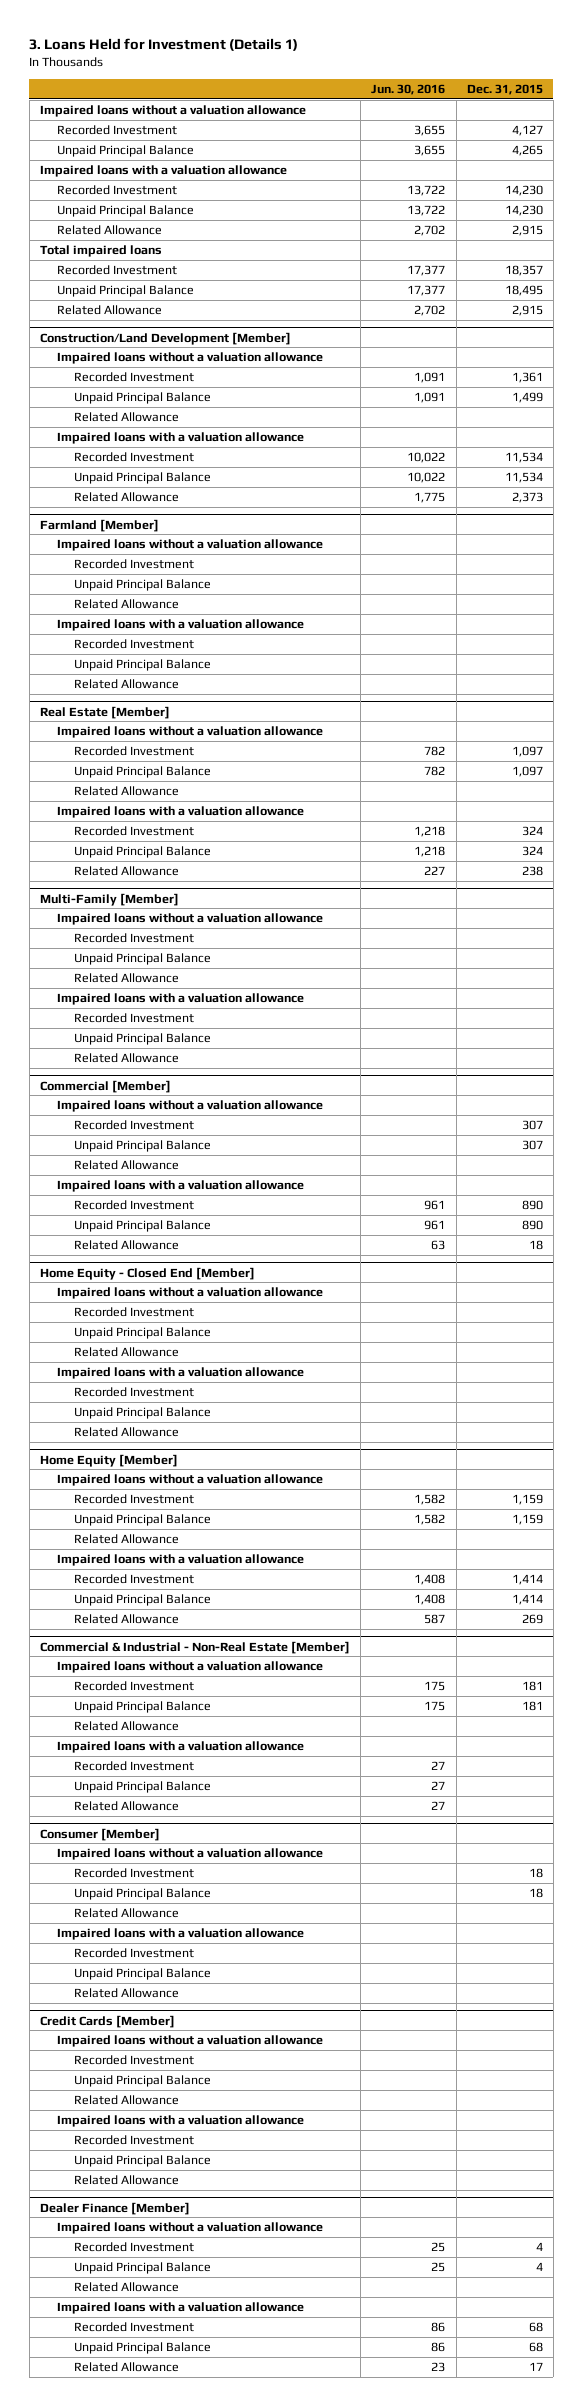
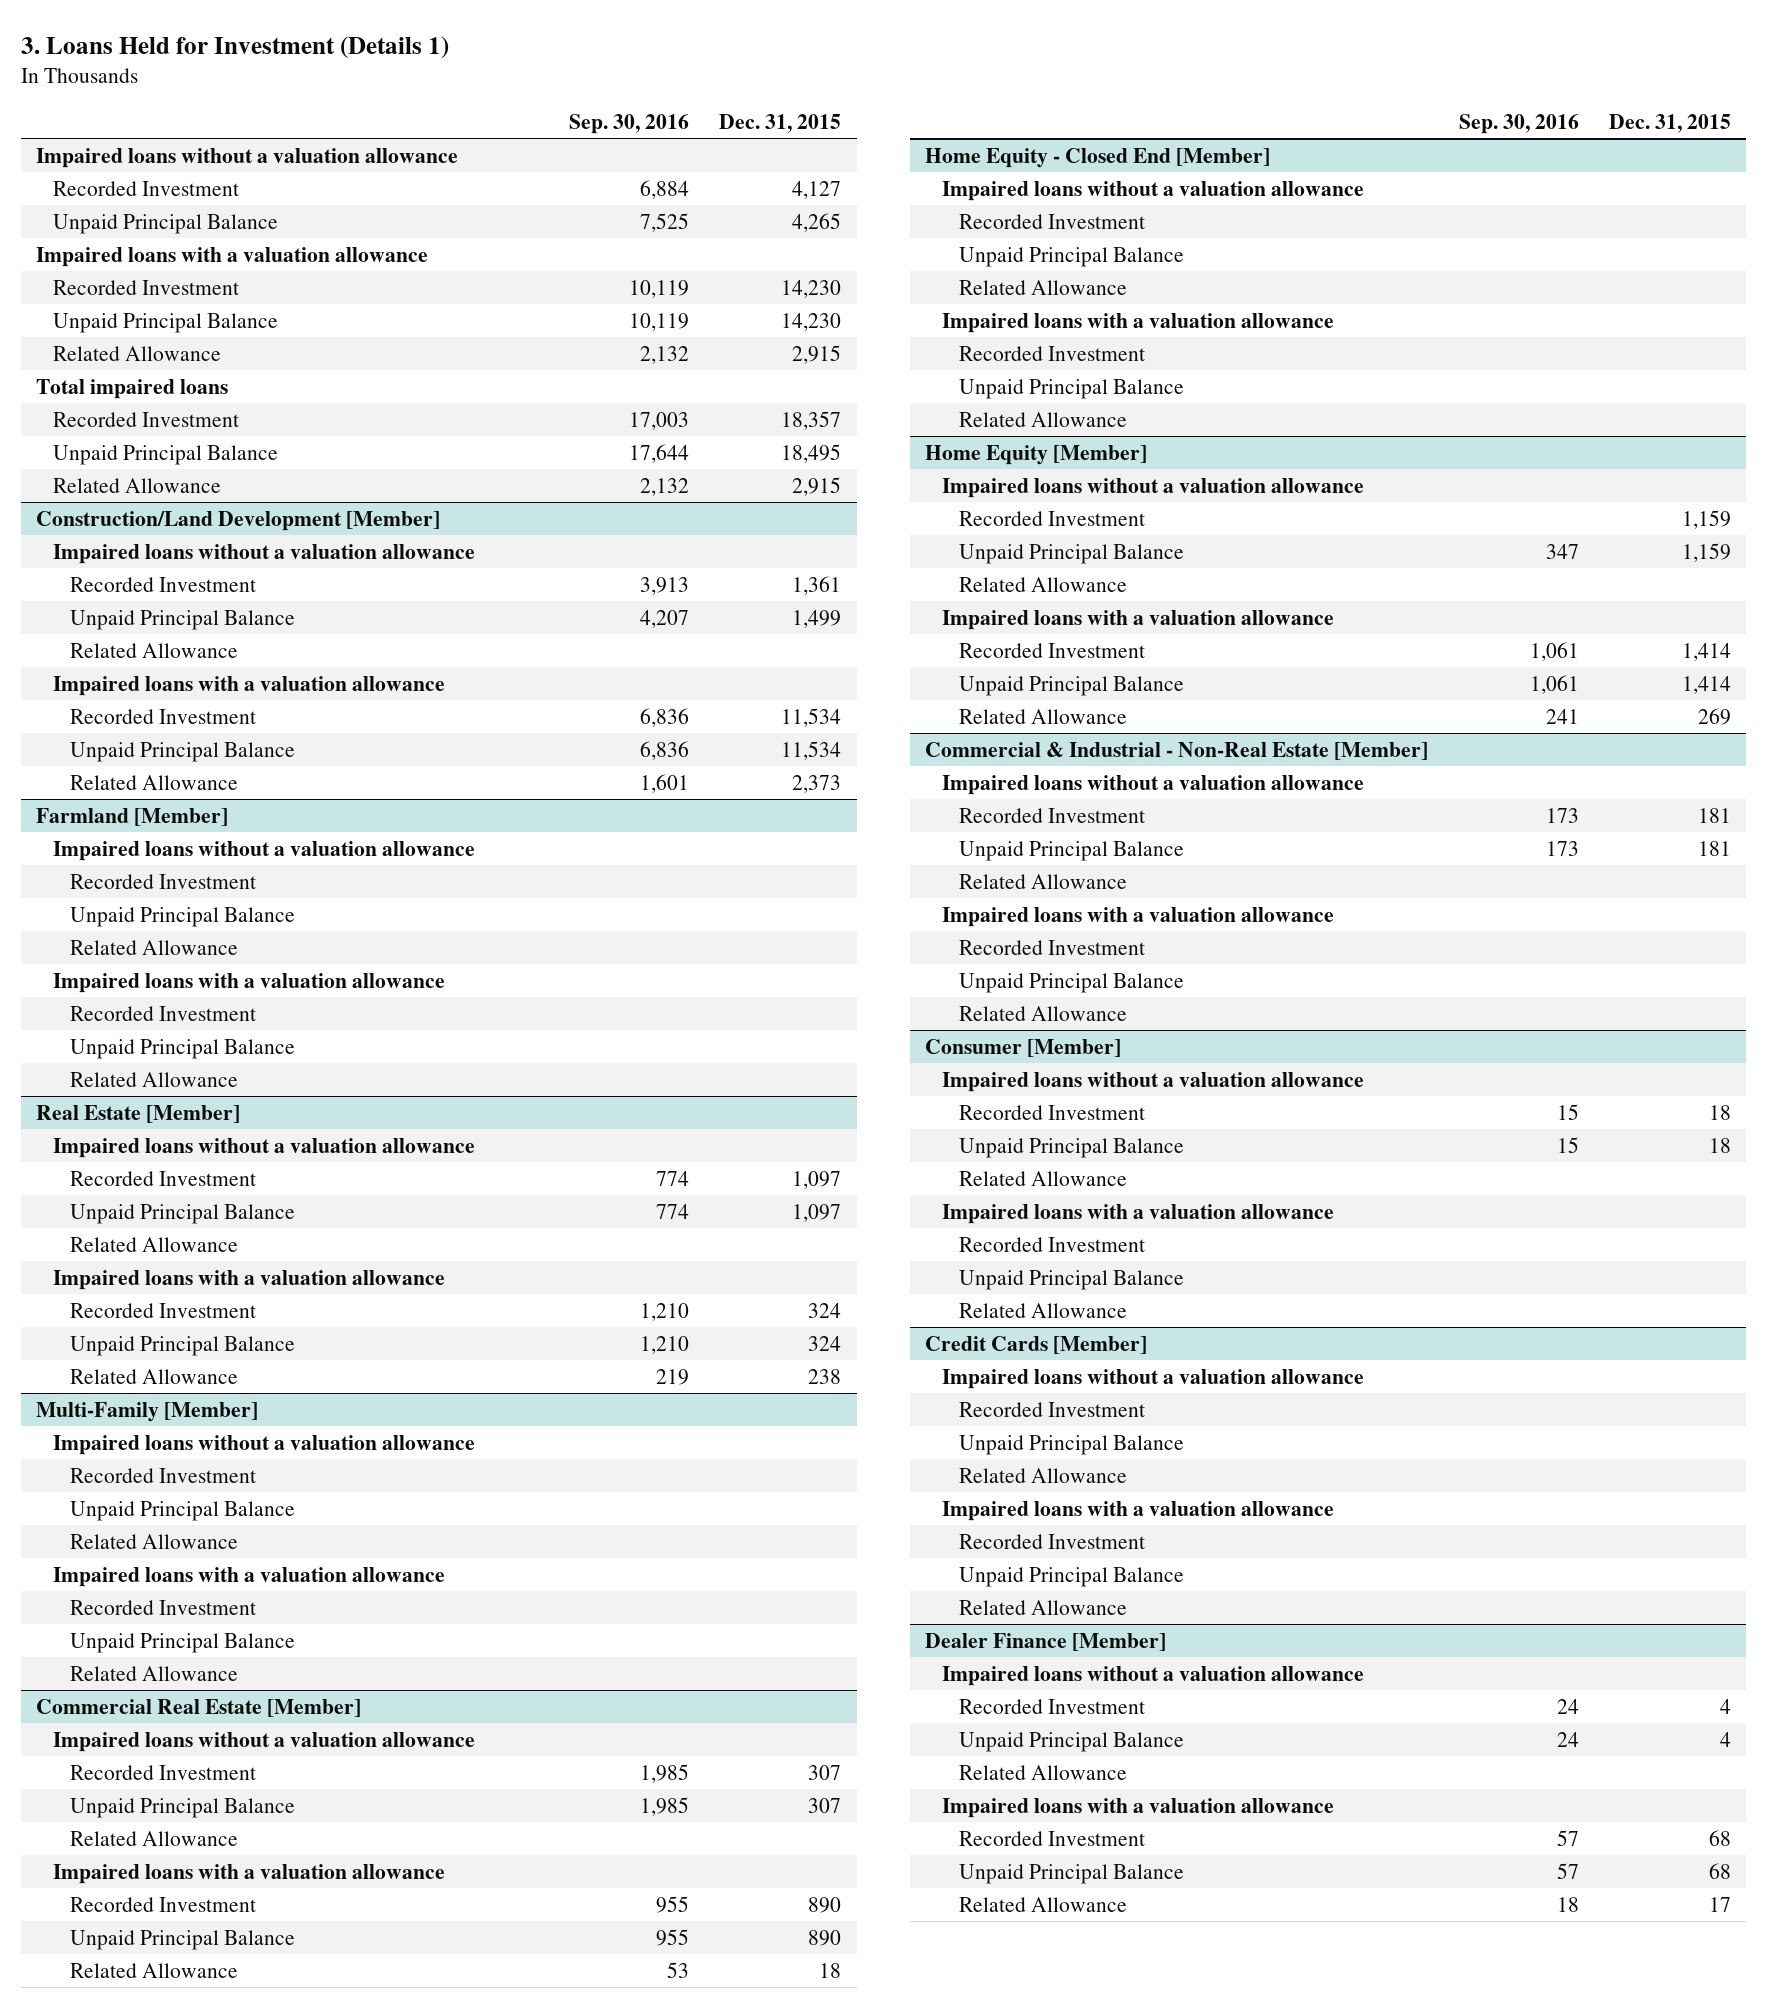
- | Jun. 30, 2016 | Dec. 31, 2015
+ | Sep. 30, 2016 | Dec. 31, 2015
- Commercial [Member]
+ Commercial Real Estate [Member]

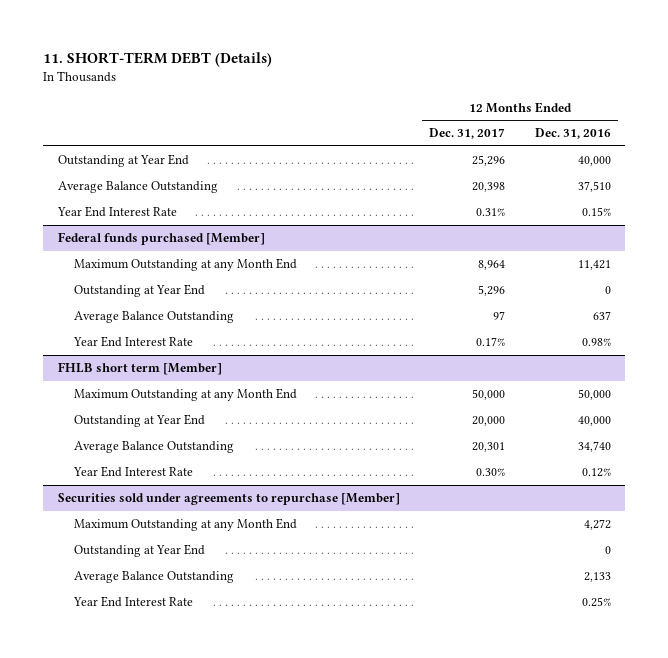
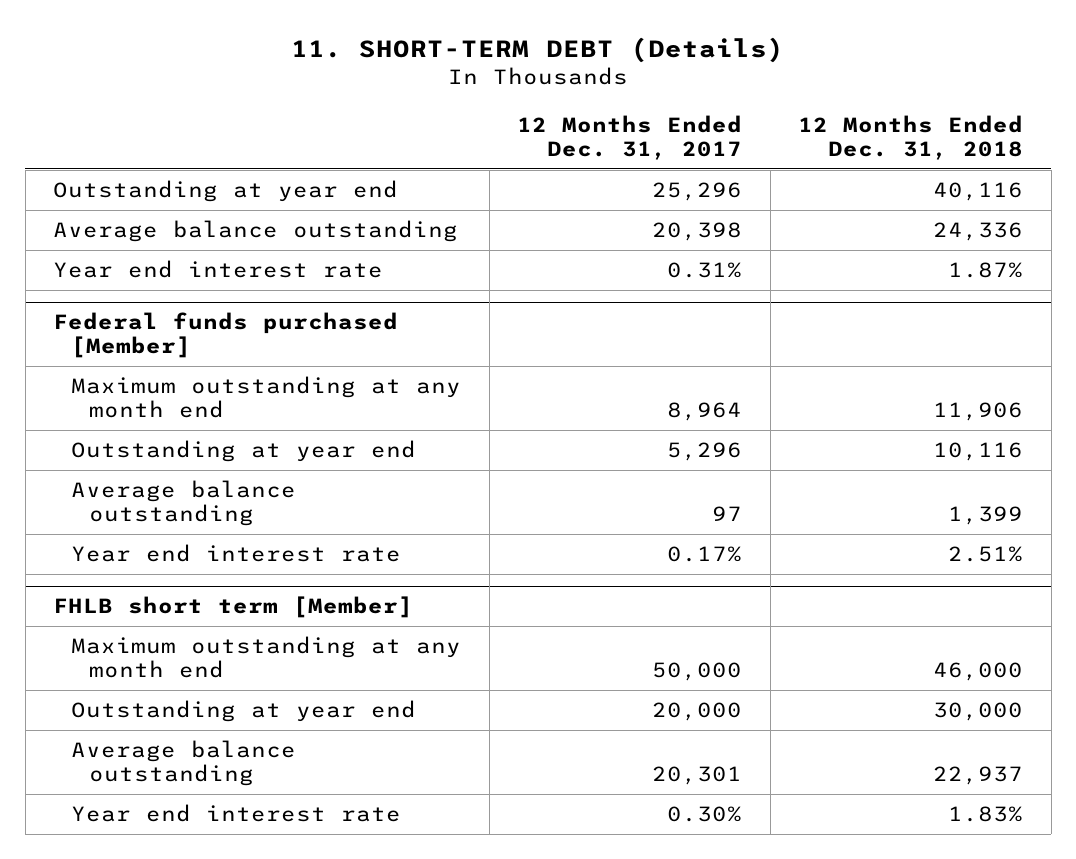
- | 12 Months Ended Dec. 31, 2017 | 12 Months Ended Dec. 31, 2016
+ | 12 Months Ended Dec. 31, 2017 | 12 Months Ended Dec. 31, 2018
- Outstanding at Year End | 25,296 | 40,000
- Average Balance Outstanding | 20,398 | 37,510
- Year End Interest Rate | 0.31% | 0.15%
+ Outstanding at year end | 25,296 | 40,116
+ Average balance outstanding | 20,398 | 24,336
+ Year end interest rate | 0.31% | 1.87%
@ Federal funds purchased [Member]
- Maximum Outstanding at any Month End | 8,964 | 11,421
- Outstanding at Year End | 5,296 | 0
- Average Balance Outstanding | 97 | 637
- Year End Interest Rate | 0.17% | 0.98%
+ Maximum outstanding at any month end | 8,964 | 11,906
+ Outstanding at year end | 5,296 | 10,116
+ Average balance outstanding | 97 | 1,399
+ Year end interest rate | 0.17% | 2.51%
@ FHLB short term [Member]
- Maximum Outstanding at any Month End | 50,000 | 50,000
- Outstanding at Year End | 20,000 | 40,000
- Average Balance Outstanding | 20,301 | 34,740
- Year End Interest Rate | 0.30% | 0.12%
- Securities sold under agreements to repurchase [Member]
- Maximum Outstanding at any Month End | | 4,272
- Outstanding at Year End | | 0
- Average Balance Outstanding | | 2,133
- Year End Interest Rate | | 0.25%
@ FHLB short term [Member]
+ Maximum outstanding at any month end | 50,000 | 46,000
+ Outstanding at year end | 20,000 | 30,000
+ Average balance outstanding | 20,301 | 22,937
+ Year end interest rate | 0.30% | 1.83%

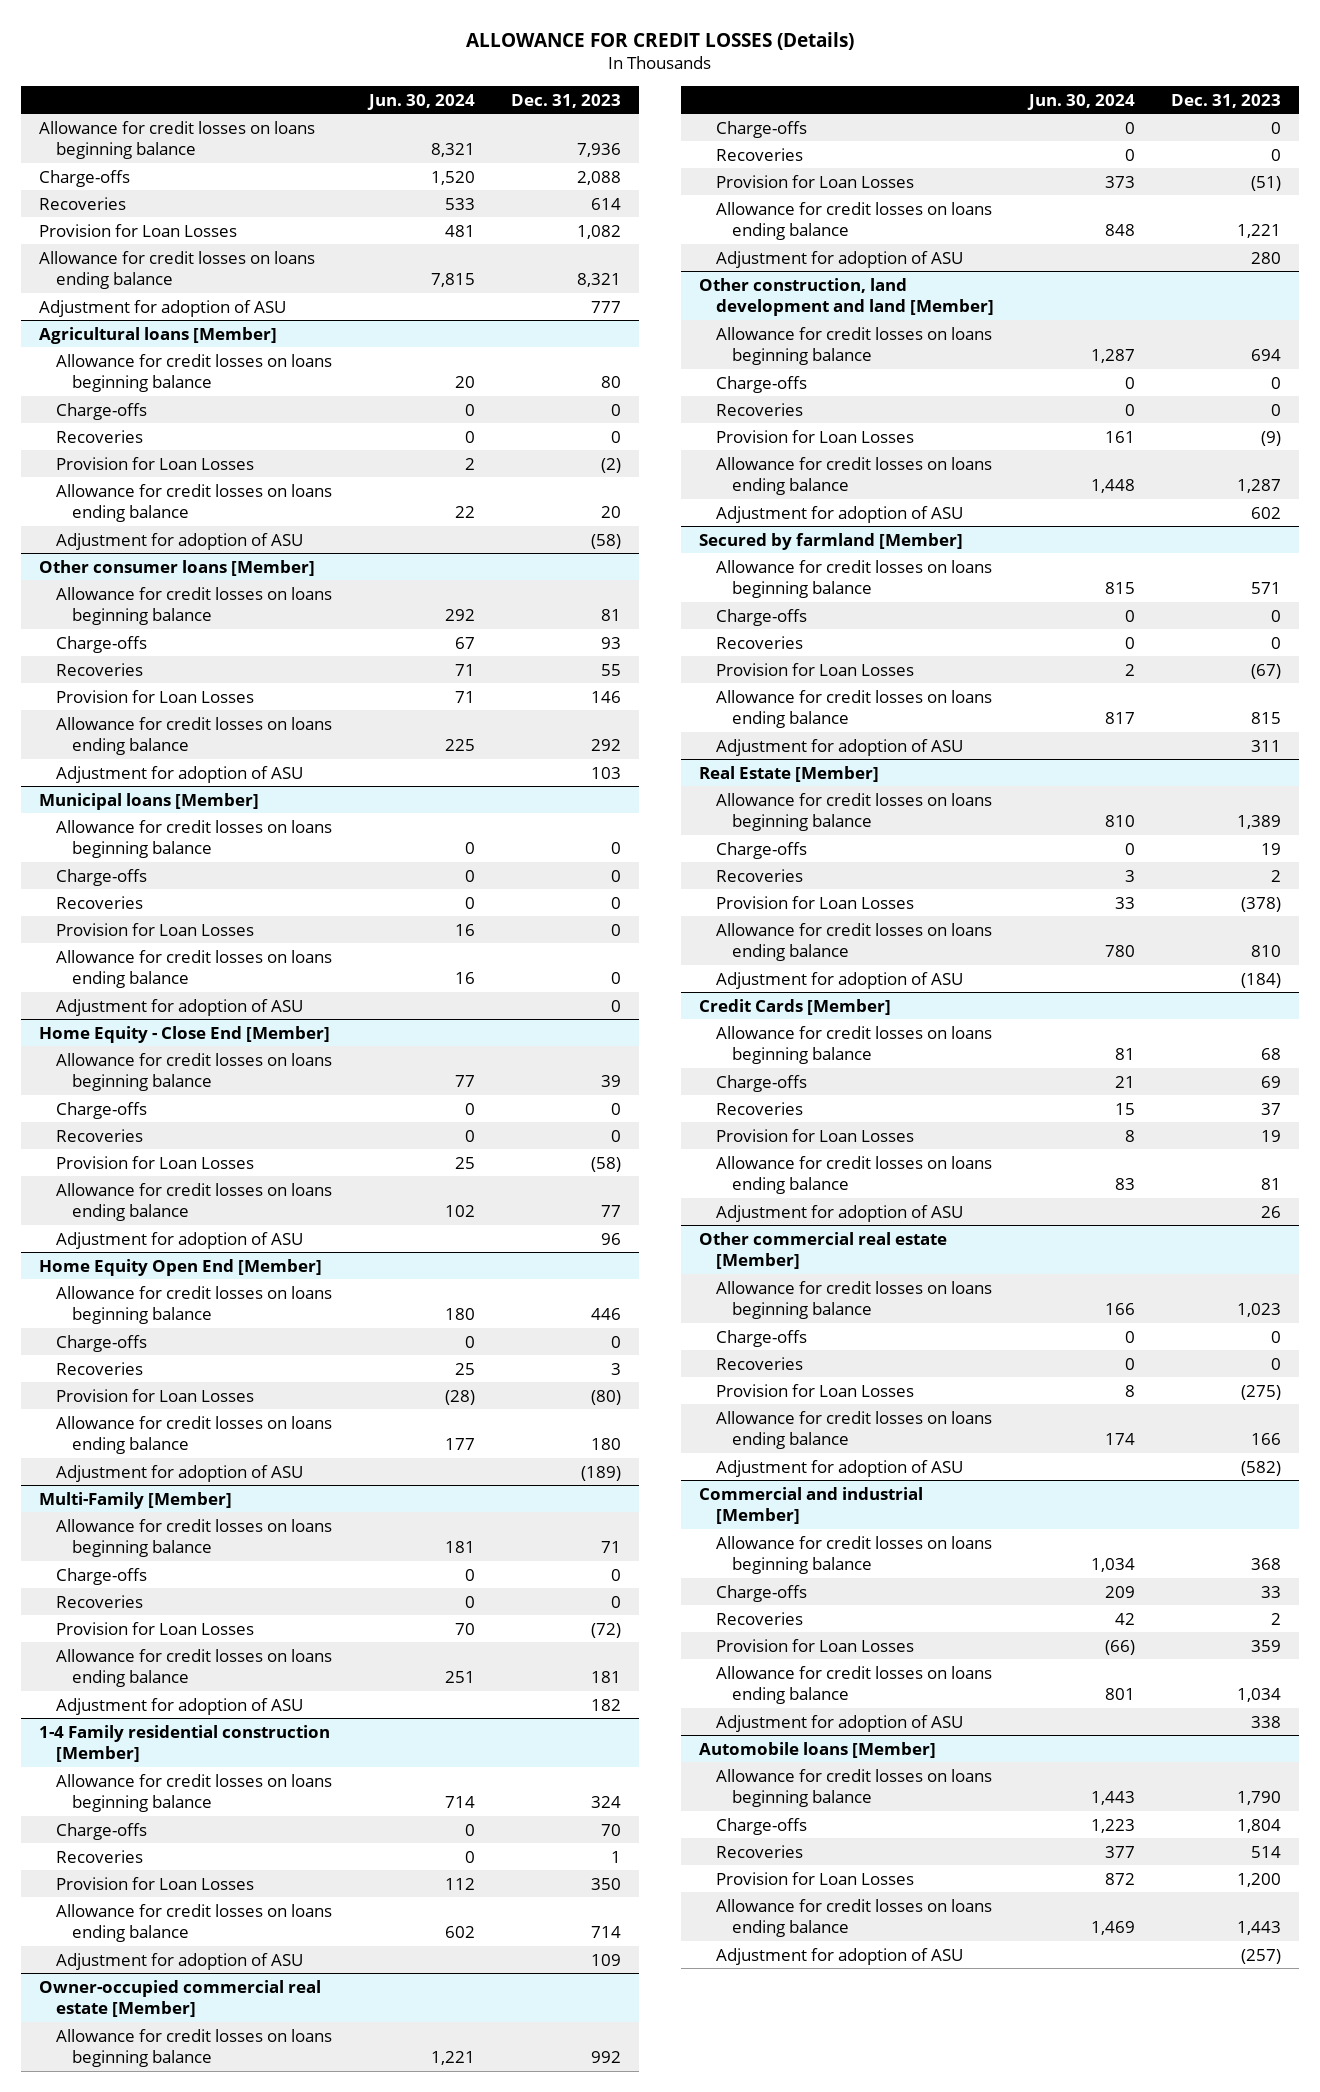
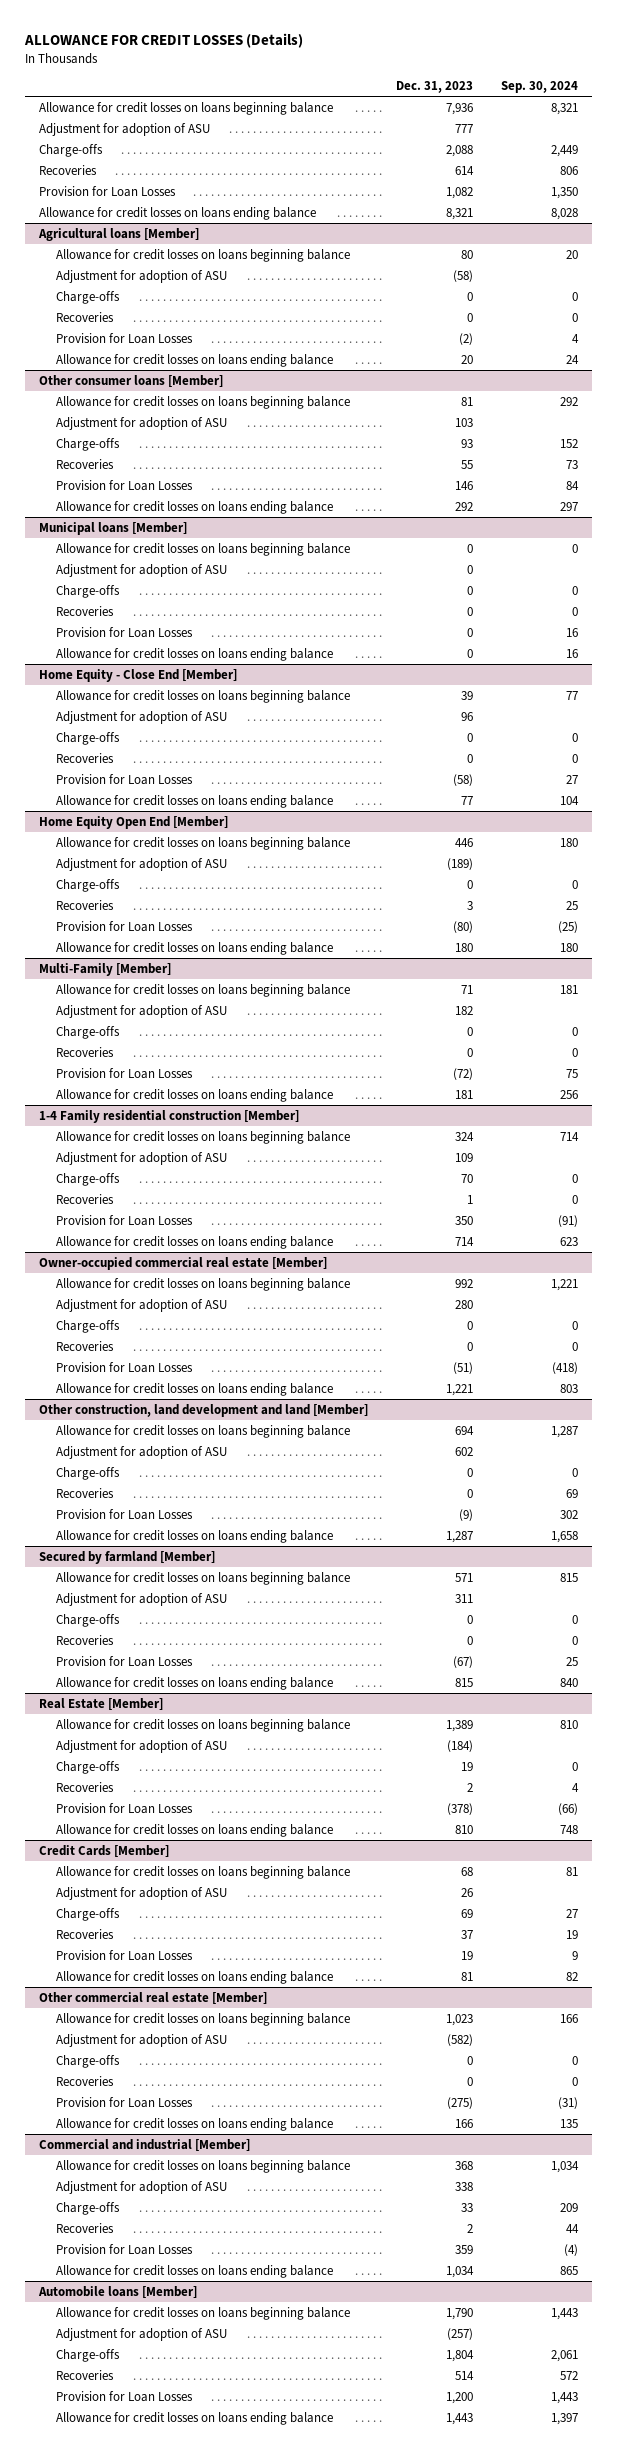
- | Jun. 30, 2024 | Dec. 31, 2023
+ | Dec. 31, 2023 | Sep. 30, 2024
moved up: Adjustment for adoption of ASU | 777 |
@ Agricultural loans [Member]
moved up: Adjustment for adoption of ASU | (58) |
@ Other consumer loans [Member]
moved up: Adjustment for adoption of ASU | 103 |
@ Municipal loans [Member]
moved up: Adjustment for adoption of ASU | 0 |
@ Home Equity - Close End [Member]
moved up: Adjustment for adoption of ASU | 96 |
@ Home Equity Open End [Member]
moved up: Adjustment for adoption of ASU | (189) |
@ Multi-Family [Member]
moved up: Adjustment for adoption of ASU | 182 |
@ 1-4 Family residential construction [Member]
moved up: Adjustment for adoption of ASU | 109 |
@ Owner-occupied commercial real estate [Member]
moved up: Adjustment for adoption of ASU | 280 |
@ Other construction, land development and land [Member]
moved up: Adjustment for adoption of ASU | 602 |
@ Secured by farmland [Member]
moved up: Adjustment for adoption of ASU | 311 |
@ Real Estate [Member]
moved up: Adjustment for adoption of ASU | (184) |
@ Credit Cards [Member]
moved up: Adjustment for adoption of ASU | 26 |
@ Other commercial real estate [Member]
moved up: Adjustment for adoption of ASU | (582) |
@ Commercial and industrial [Member]
moved up: Adjustment for adoption of ASU | 338 |
@ Automobile loans [Member]
moved up: Adjustment for adoption of ASU | (257) |

